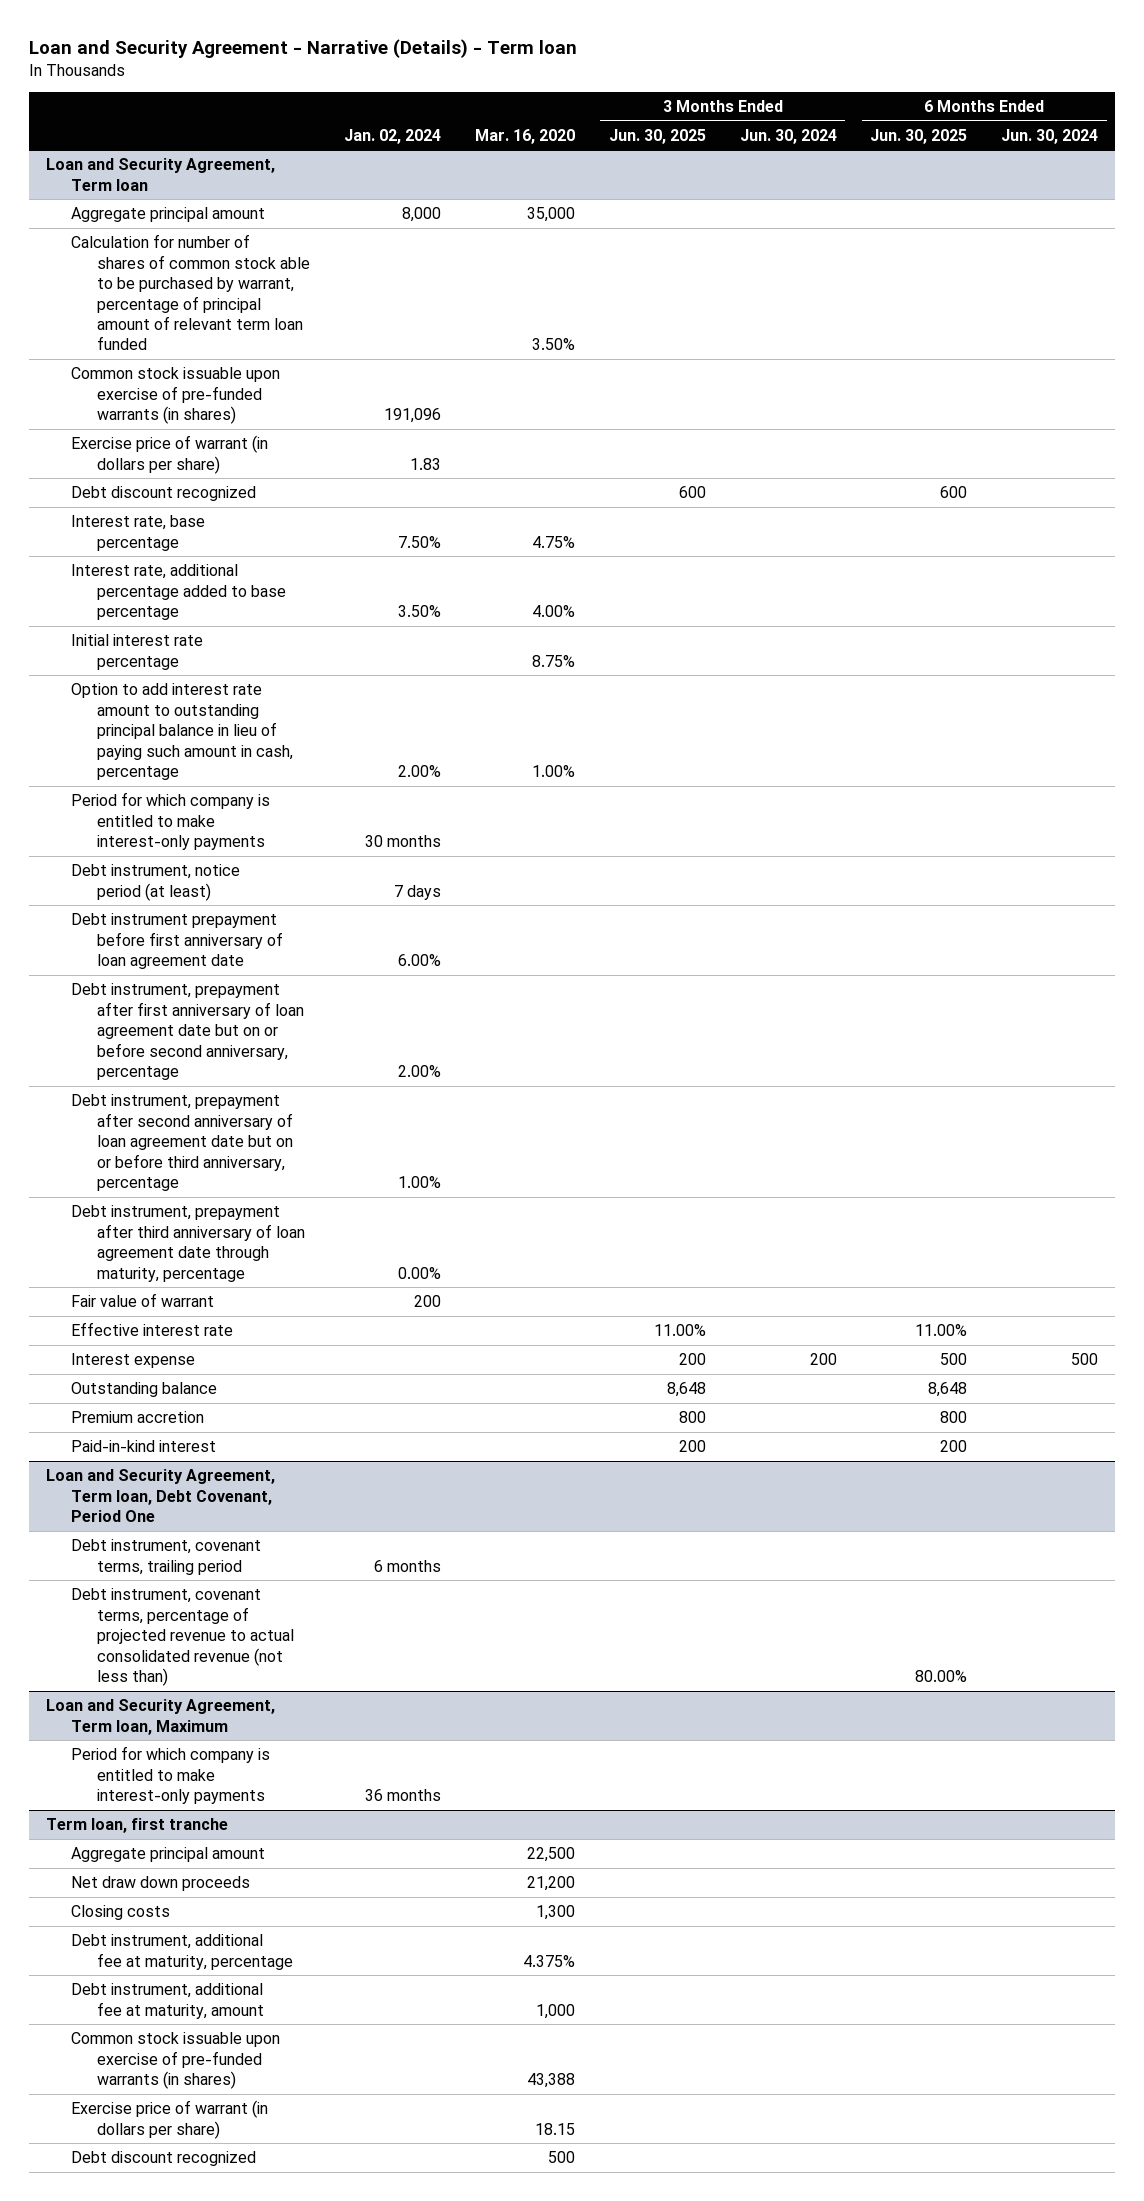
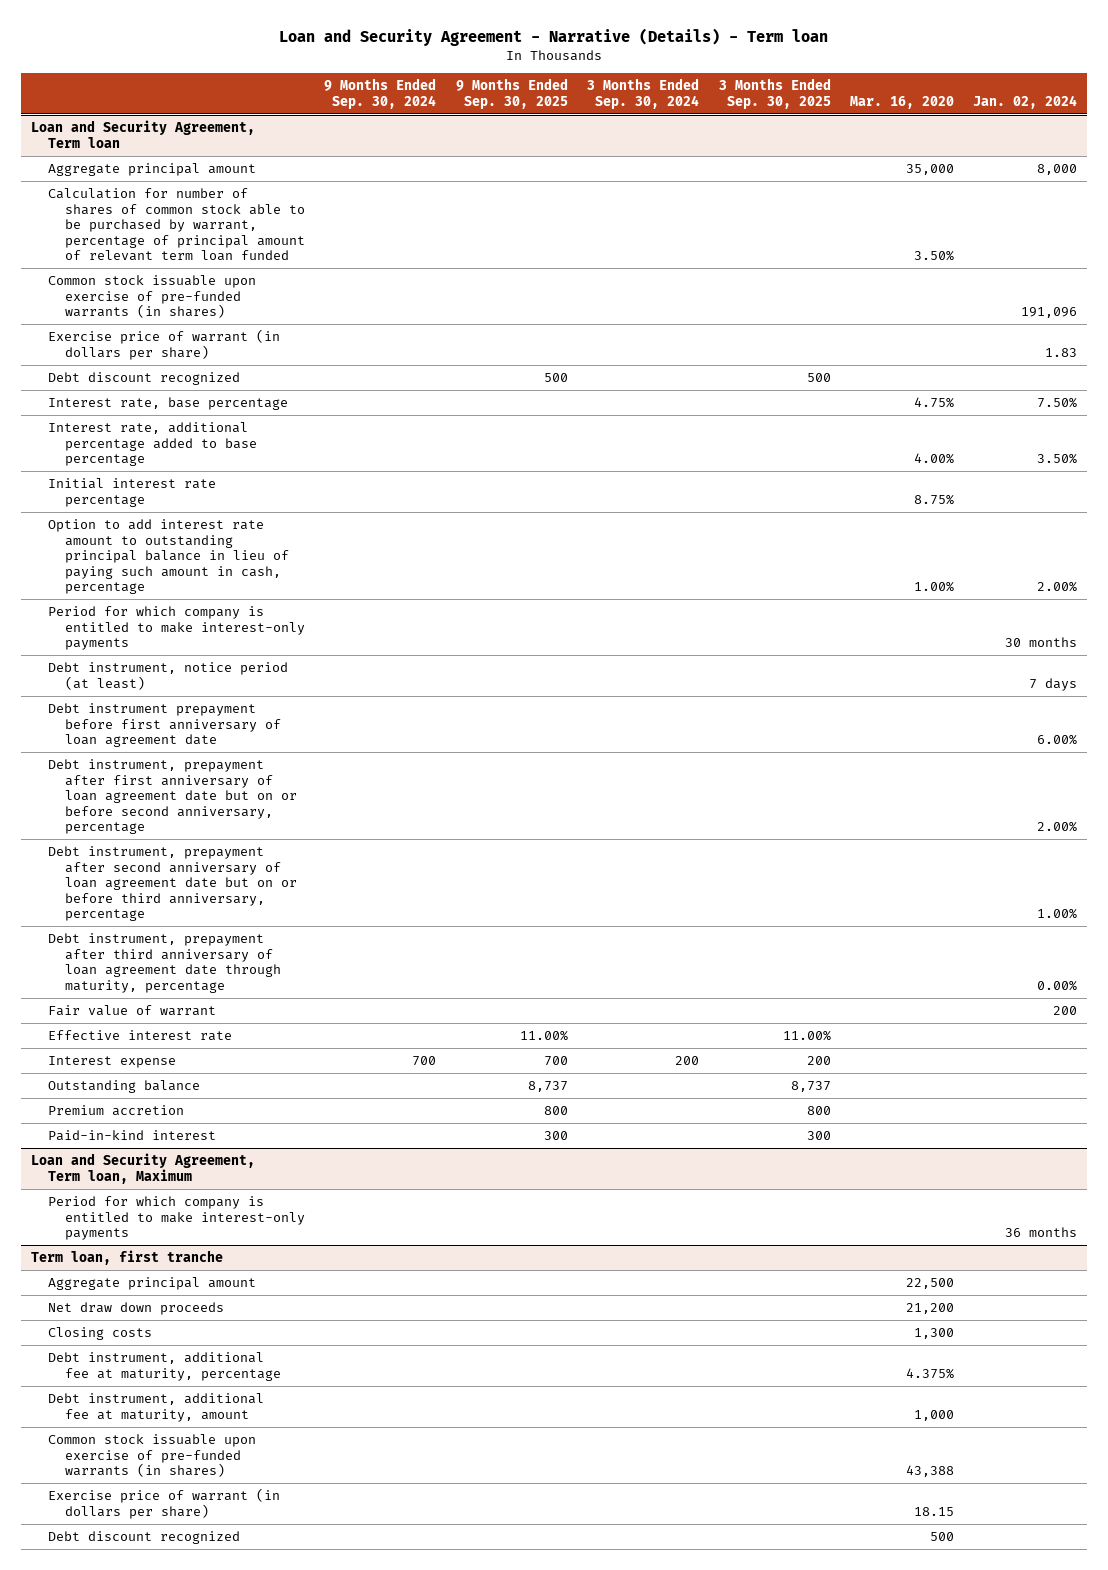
- | Jan. 02, 2024 | Mar. 16, 2020 | 3 Months Ended Jun. 30, 2025 | 3 Months Ended Jun. 30, 2024 | 6 Months Ended Jun. 30, 2025 | 6 Months Ended Jun. 30, 2024
+ | 9 Months Ended Sep. 30, 2024 | 9 Months Ended Sep. 30, 2025 | 3 Months Ended Sep. 30, 2024 | 3 Months Ended Sep. 30, 2025 | Mar. 16, 2020 | Jan. 02, 2024
- Loan and Security Agreement, Term loan, Debt Covenant, Period One
- Debt instrument, covenant terms, trailing period | 6 months | | | | |
- Debt instrument, covenant terms, percentage of projected revenue to actual consolidated revenue (not less than) | | | | | 80.00% |

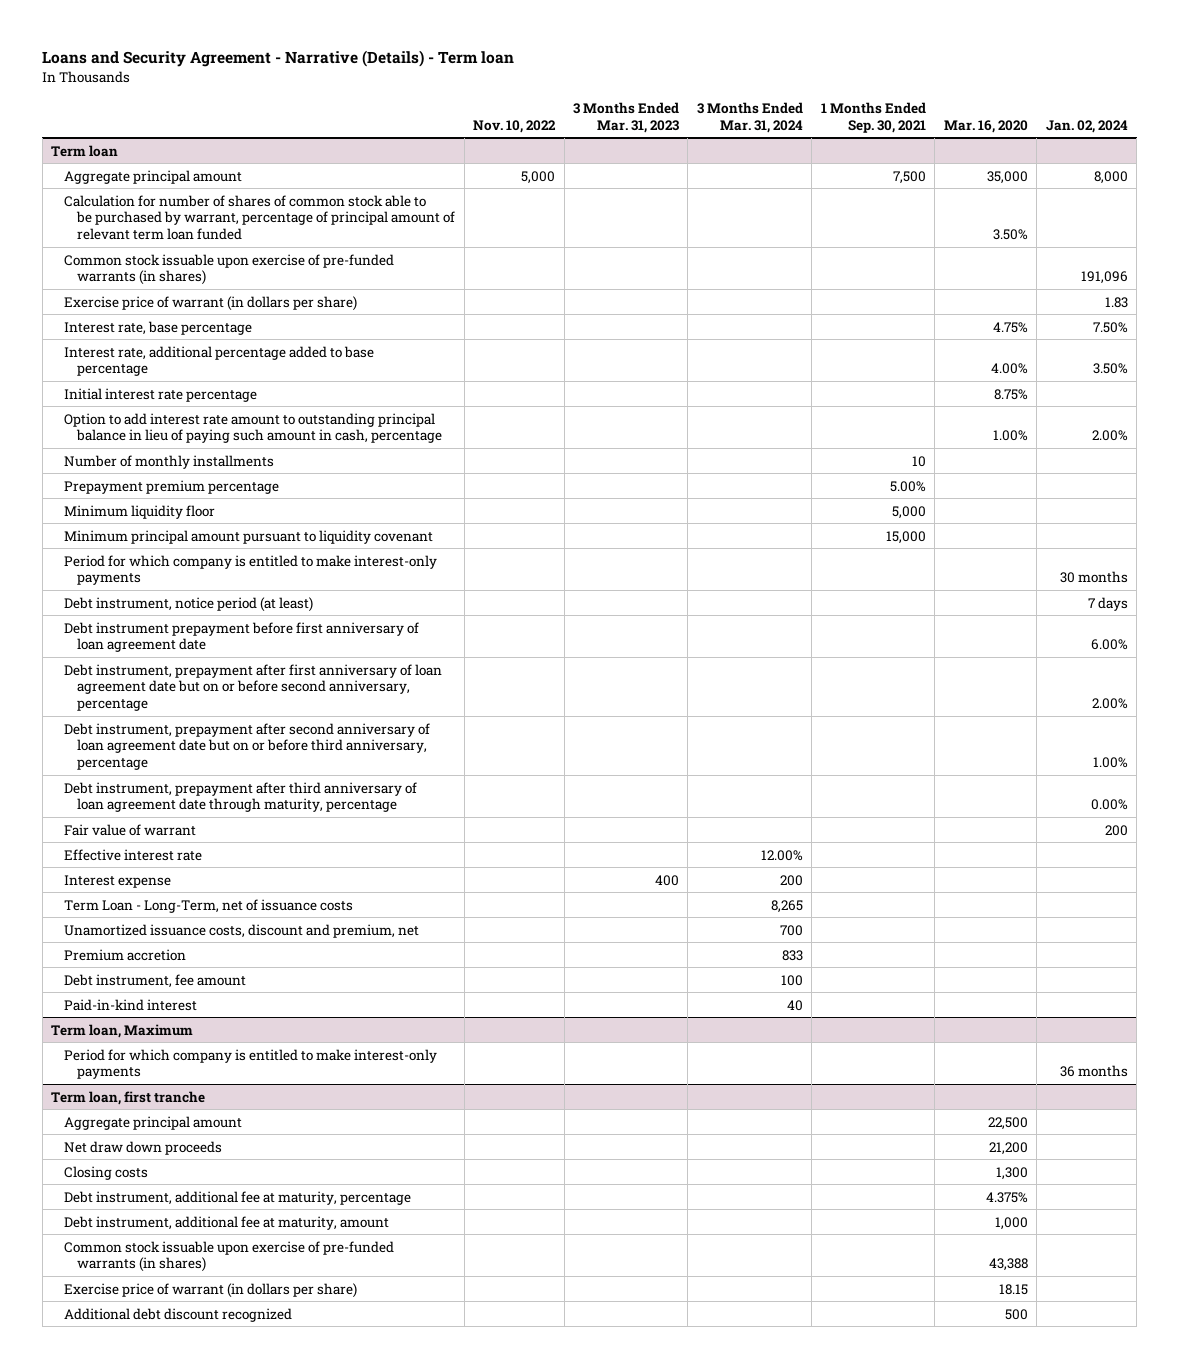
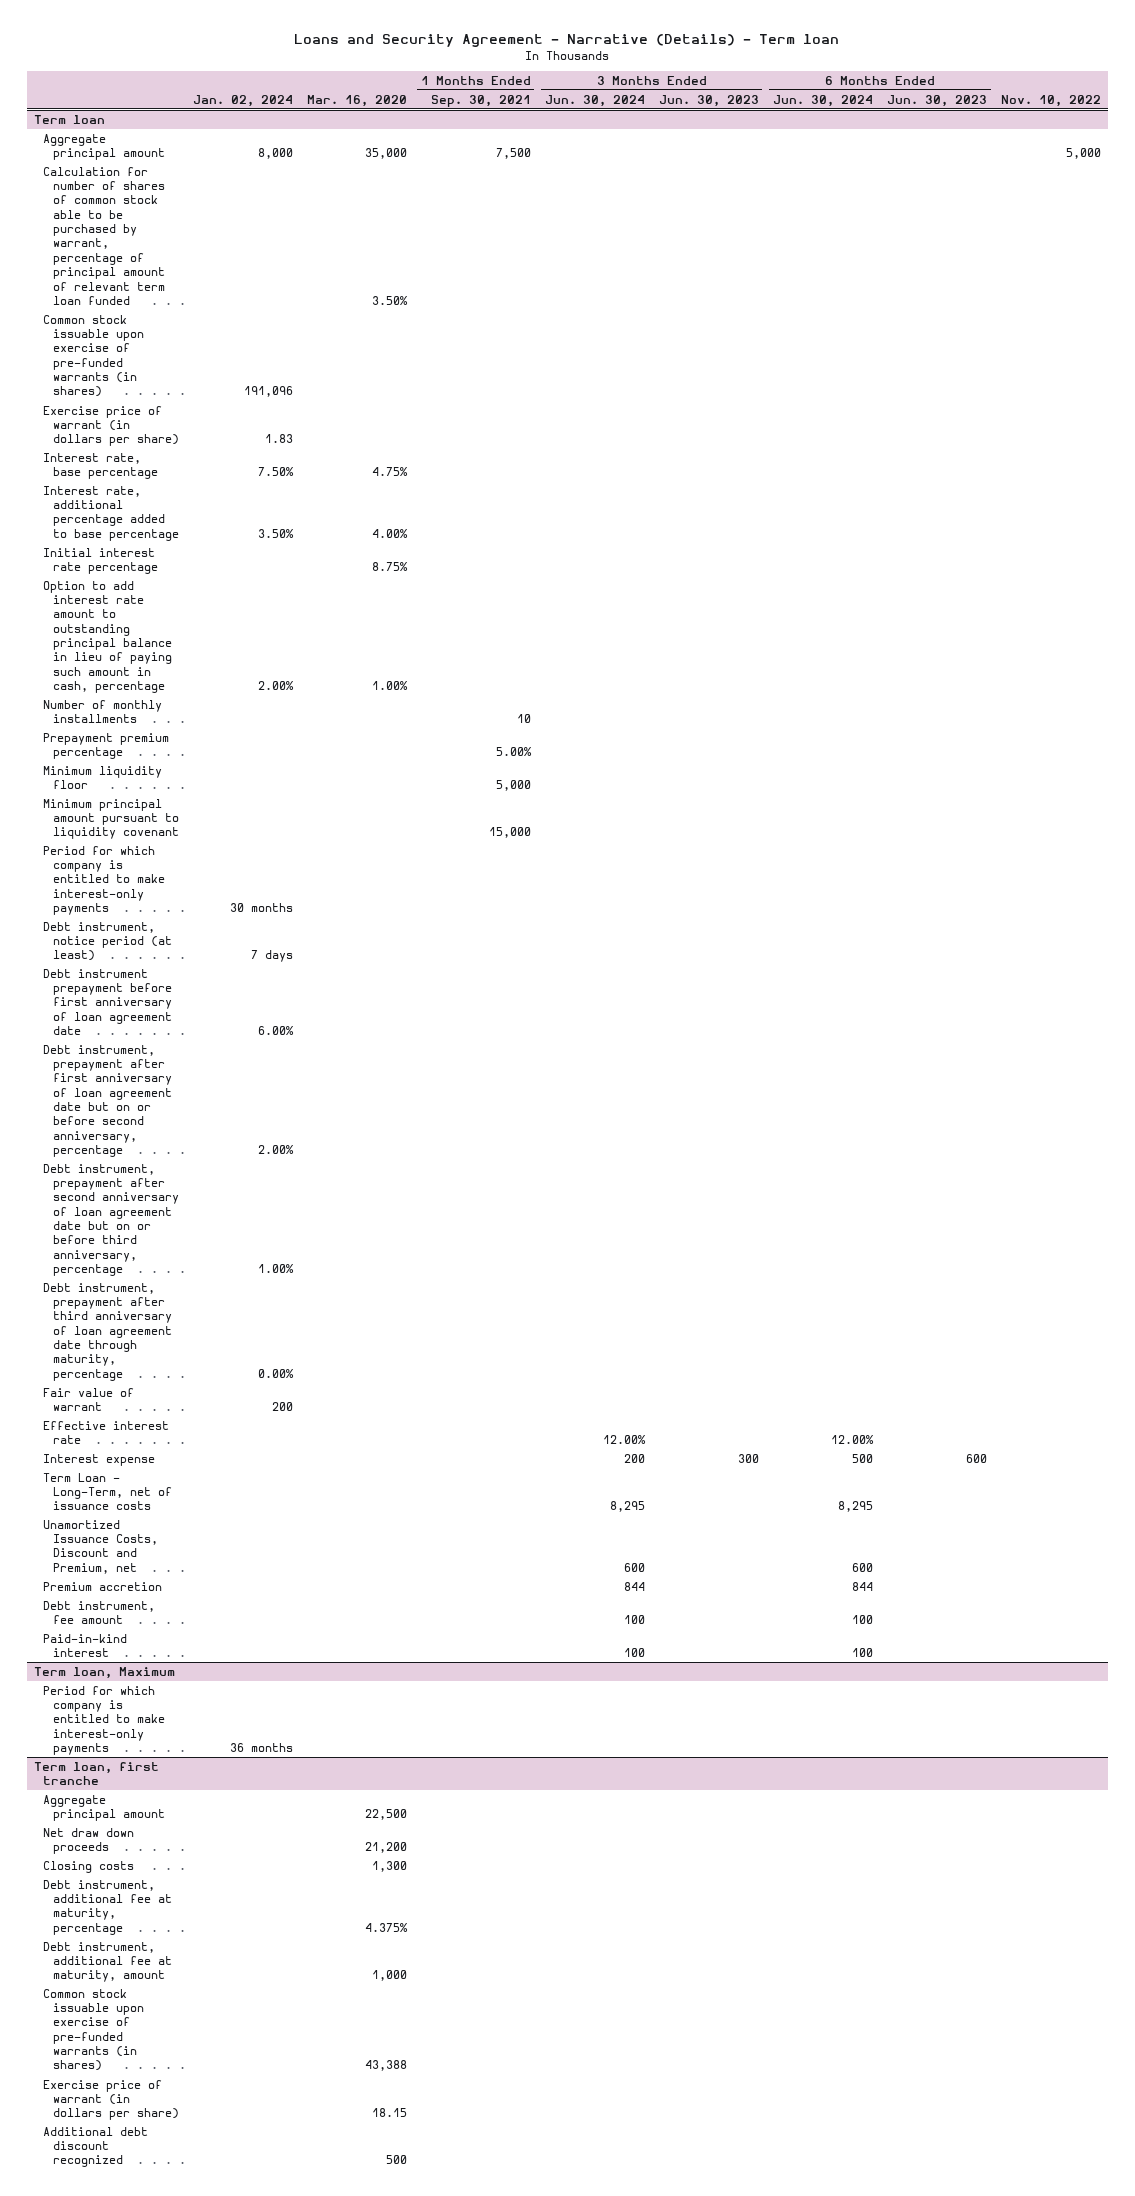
- | Nov. 10, 2022 | 3 Months Ended Mar. 31, 2023 | 3 Months Ended Mar. 31, 2024 | 1 Months Ended Sep. 30, 2021 | Mar. 16, 2020 | Jan. 02, 2024
+ | Jan. 02, 2024 | Mar. 16, 2020 | 1 Months Ended Sep. 30, 2021 | 3 Months Ended Jun. 30, 2024 | 3 Months Ended Jun. 30, 2023 | 6 Months Ended Jun. 30, 2024 | 6 Months Ended Jun. 30, 2023 | Nov. 10, 2022
@ Term loan
- Unamortized issuance costs, discount and premium, net | | | 700 | | |
+ Unamortized Issuance Costs, Discount and Premium, net | | | | 600 | | 600 | |

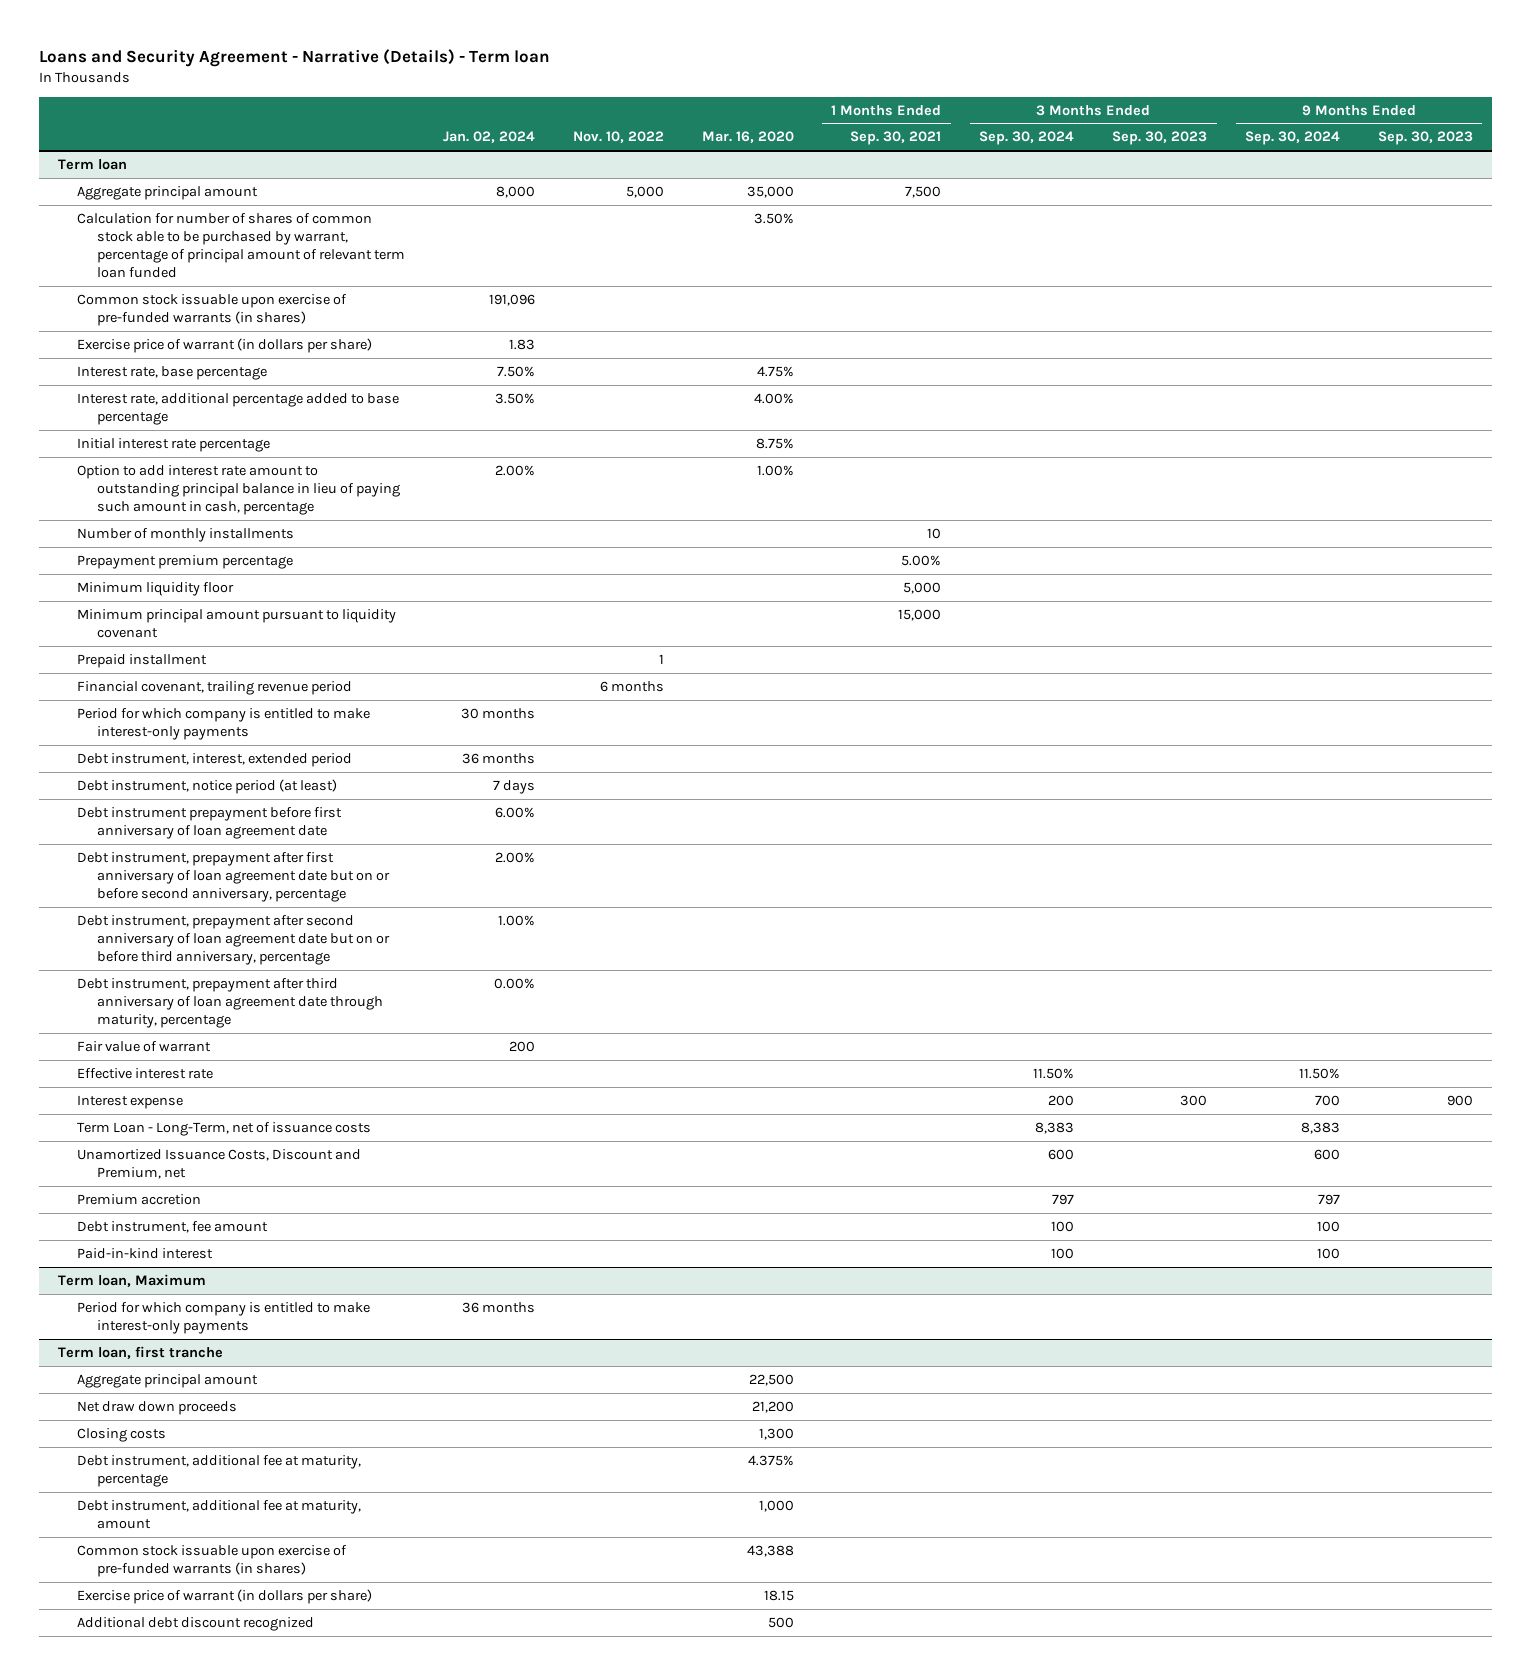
- | Jan. 02, 2024 | Mar. 16, 2020 | 1 Months Ended Sep. 30, 2021 | 3 Months Ended Jun. 30, 2024 | 3 Months Ended Jun. 30, 2023 | 6 Months Ended Jun. 30, 2024 | 6 Months Ended Jun. 30, 2023 | Nov. 10, 2022
+ | Jan. 02, 2024 | Nov. 10, 2022 | Mar. 16, 2020 | 1 Months Ended Sep. 30, 2021 | 3 Months Ended Sep. 30, 2024 | 3 Months Ended Sep. 30, 2023 | 9 Months Ended Sep. 30, 2024 | 9 Months Ended Sep. 30, 2023
@ Term loan
+ Prepaid installment | | 1 | | | | | |
+ Financial covenant, trailing revenue period | | 6 months | | | | | |
+ Debt instrument, interest, extended period | 36 months | | | | | | |

